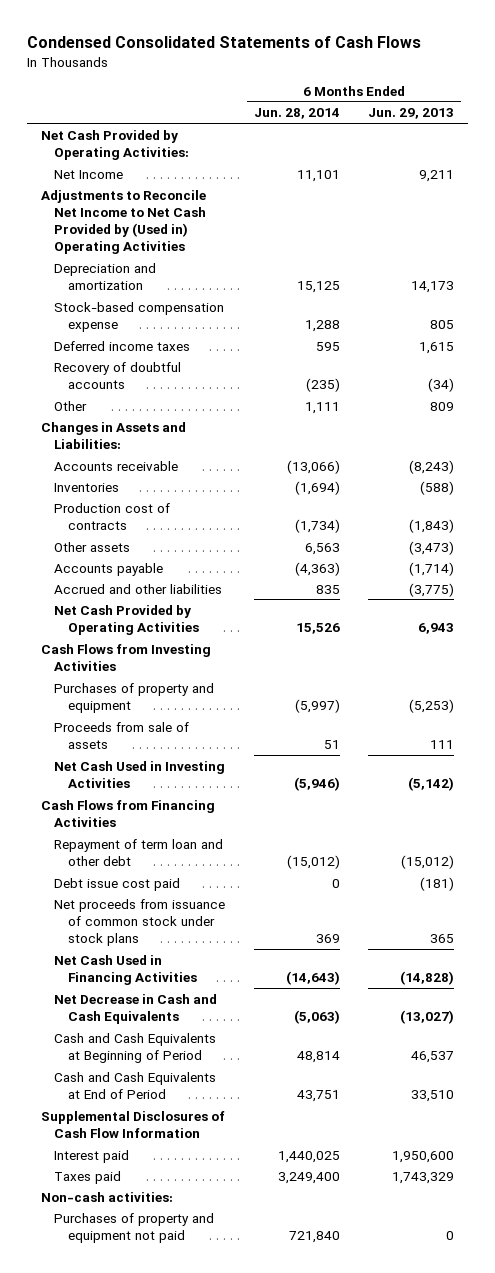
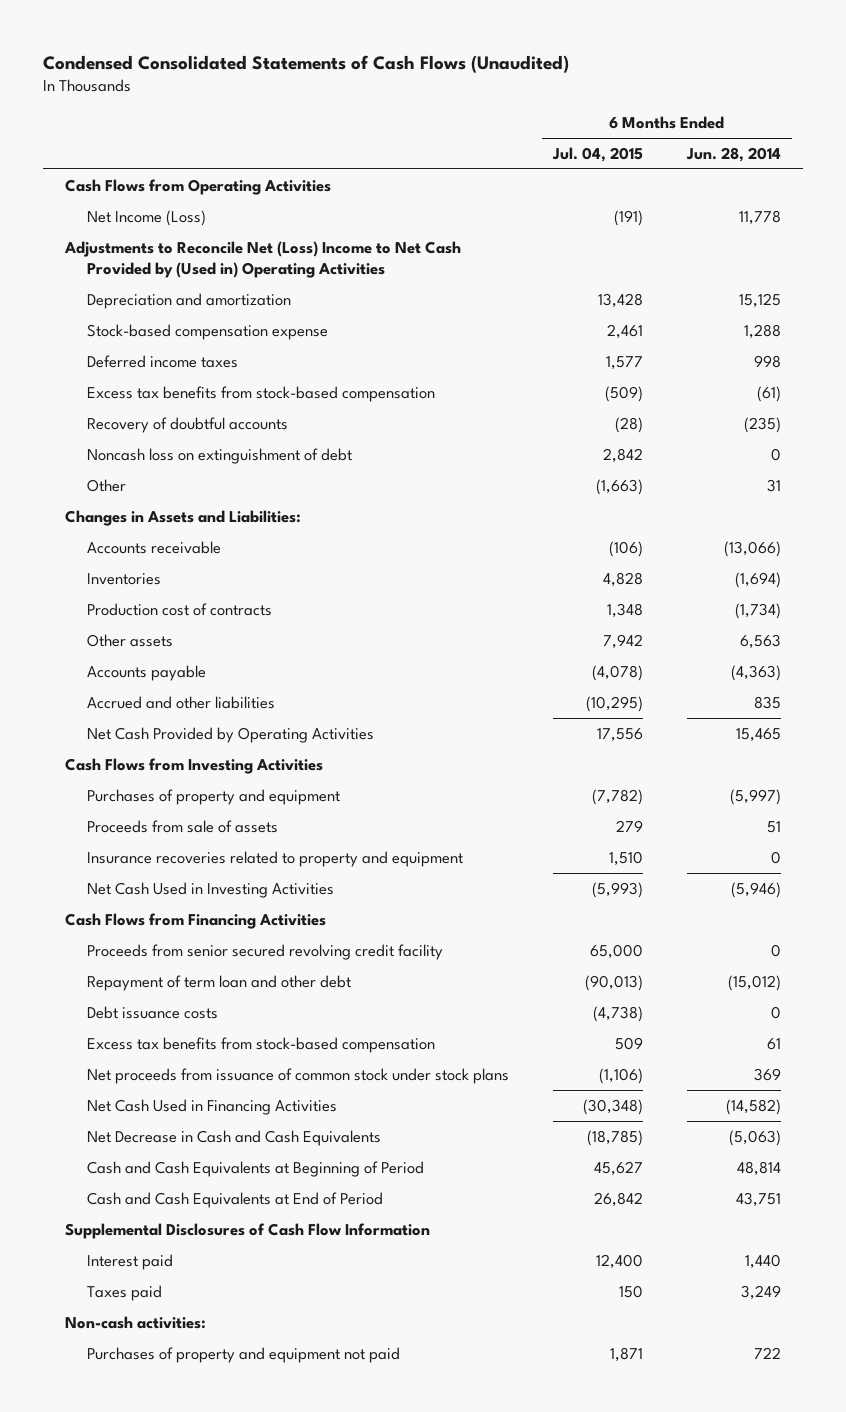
- Condensed Consolidated Statements of Cash Flows
+ Condensed Consolidated Statements of Cash Flows (Unaudited)
- | 6 Months Ended Jun. 28, 2014 | 6 Months Ended Jun. 29, 2013
+ | 6 Months Ended Jul. 04, 2015 | 6 Months Ended Jun. 28, 2014
- Net Cash Provided by Operating Activities:
- Net Income | 11,101 | 9,211
- Adjustments to Reconcile Net Income to Net Cash Provided by (Used in) Operating Activities
+ Cash Flows from Operating Activities
+ Net Income (Loss) | (191) | 11,778
+ Adjustments to Reconcile Net (Loss) Income to Net Cash Provided by (Used in) Operating Activities
- Deferred income taxes | 595 | 1,615
+ Deferred income taxes | 1,577 | 998
+ Excess tax benefits from stock-based compensation | (509) | (61)
- Other | 1,111 | 809
+ Noncash loss on extinguishment of debt | 2,842 | 0
+ Other | (1,663) | 31
- Net Cash Provided by Operating Activities | 15,526 | 6,943
+ Net Cash Provided by Operating Activities | 17,556 | 15,465
+ Insurance recoveries related to property and equipment | 1,510 | 0
+ Proceeds from senior secured revolving credit facility | 65,000 | 0
- Debt issue cost paid | 0 | (181)
+ Debt issuance costs | (4,738) | 0
+ Excess tax benefits from stock-based compensation | 509 | 61
- Net Cash Used in Financing Activities | (14,643) | (14,828)
+ Net Cash Used in Financing Activities | (30,348) | (14,582)
- Interest paid | 1,440,025 | 1,950,600
- Taxes paid | 3,249,400 | 1,743,329
+ Interest paid | 12,400 | 1,440
+ Taxes paid | 150 | 3,249
- Purchases of property and equipment not paid | 721,840 | 0
+ Purchases of property and equipment not paid | 1,871 | 722

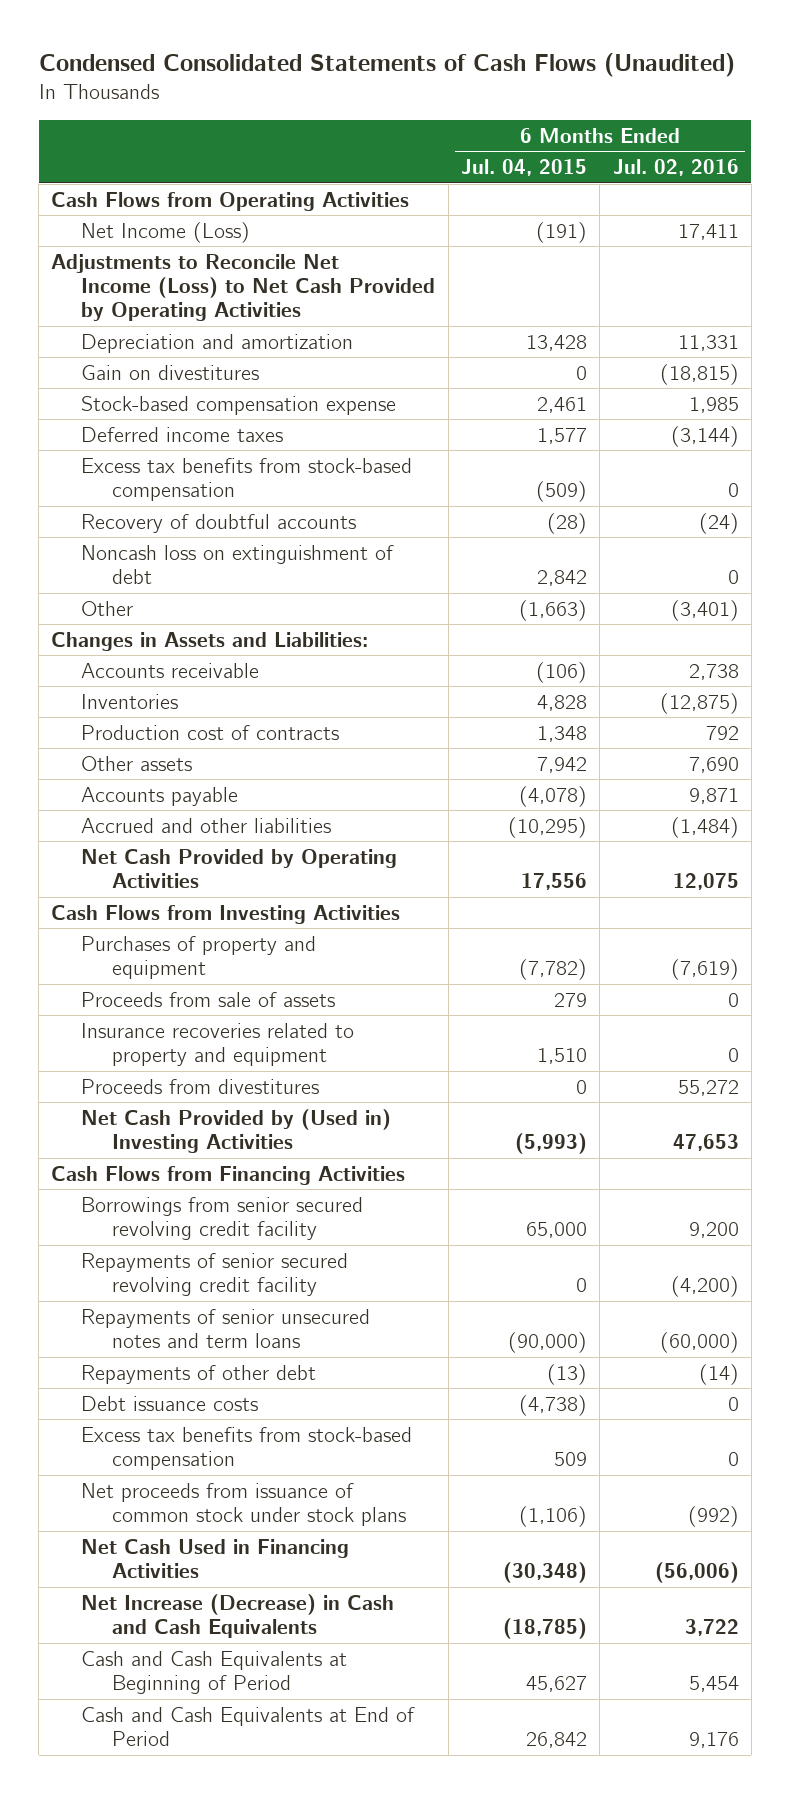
- | 6 Months Ended Jul. 04, 2015 | 6 Months Ended Jun. 28, 2014
+ | 6 Months Ended Jul. 04, 2015 | 6 Months Ended Jul. 02, 2016
- Adjustments to Reconcile Net (Loss) Income to Net Cash Provided by (Used in) Operating Activities
+ Adjustments to Reconcile Net Income (Loss) to Net Cash Provided by Operating Activities
+ Gain on divestitures | 0 | (18,815)
- Net Cash Used in Investing Activities | (5,993) | (5,946)
+ Proceeds from divestitures | 0 | 55,272
+ Net Cash Provided by (Used in) Investing Activities | (5,993) | 47,653
- Proceeds from senior secured revolving credit facility | 65,000 | 0
- Repayment of term loan and other debt | (90,013) | (15,012)
+ Borrowings from senior secured revolving credit facility | 65,000 | 9,200
+ Repayments of senior secured revolving credit facility | 0 | (4,200)
+ Repayments of senior unsecured notes and term loans | (90,000) | (60,000)
+ Repayments of other debt | (13) | (14)
- Net Decrease in Cash and Cash Equivalents | (18,785) | (5,063)
+ Net Increase (Decrease) in Cash and Cash Equivalents | (18,785) | 3,722
- Supplemental Disclosures of Cash Flow Information
- Interest paid | 12,400 | 1,440
- Taxes paid | 150 | 3,249
- Non-cash activities:
- Purchases of property and equipment not paid | 1,871 | 722

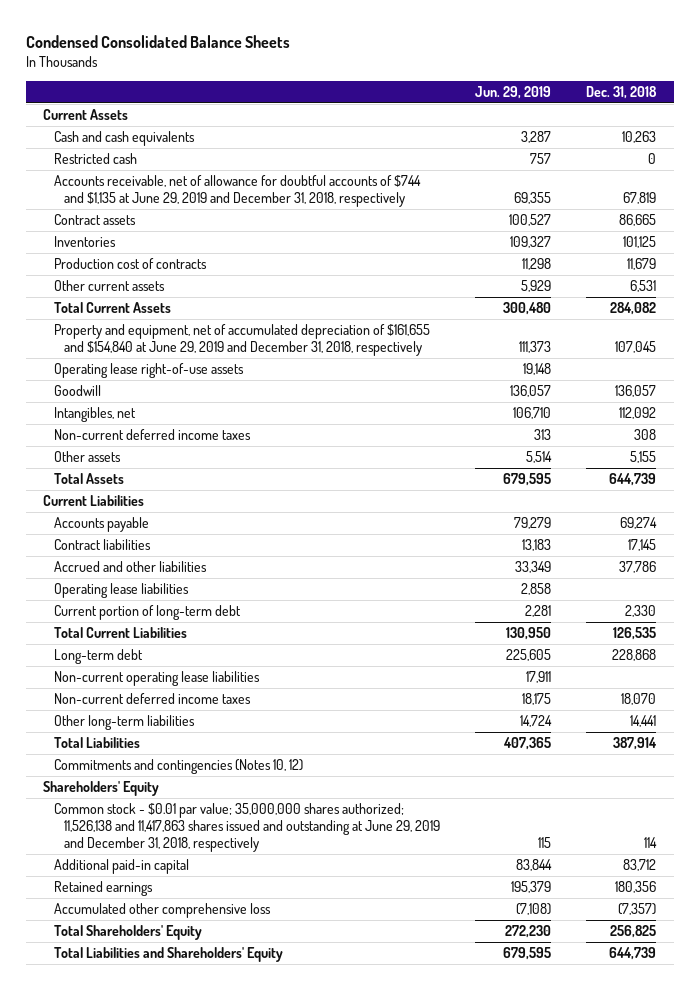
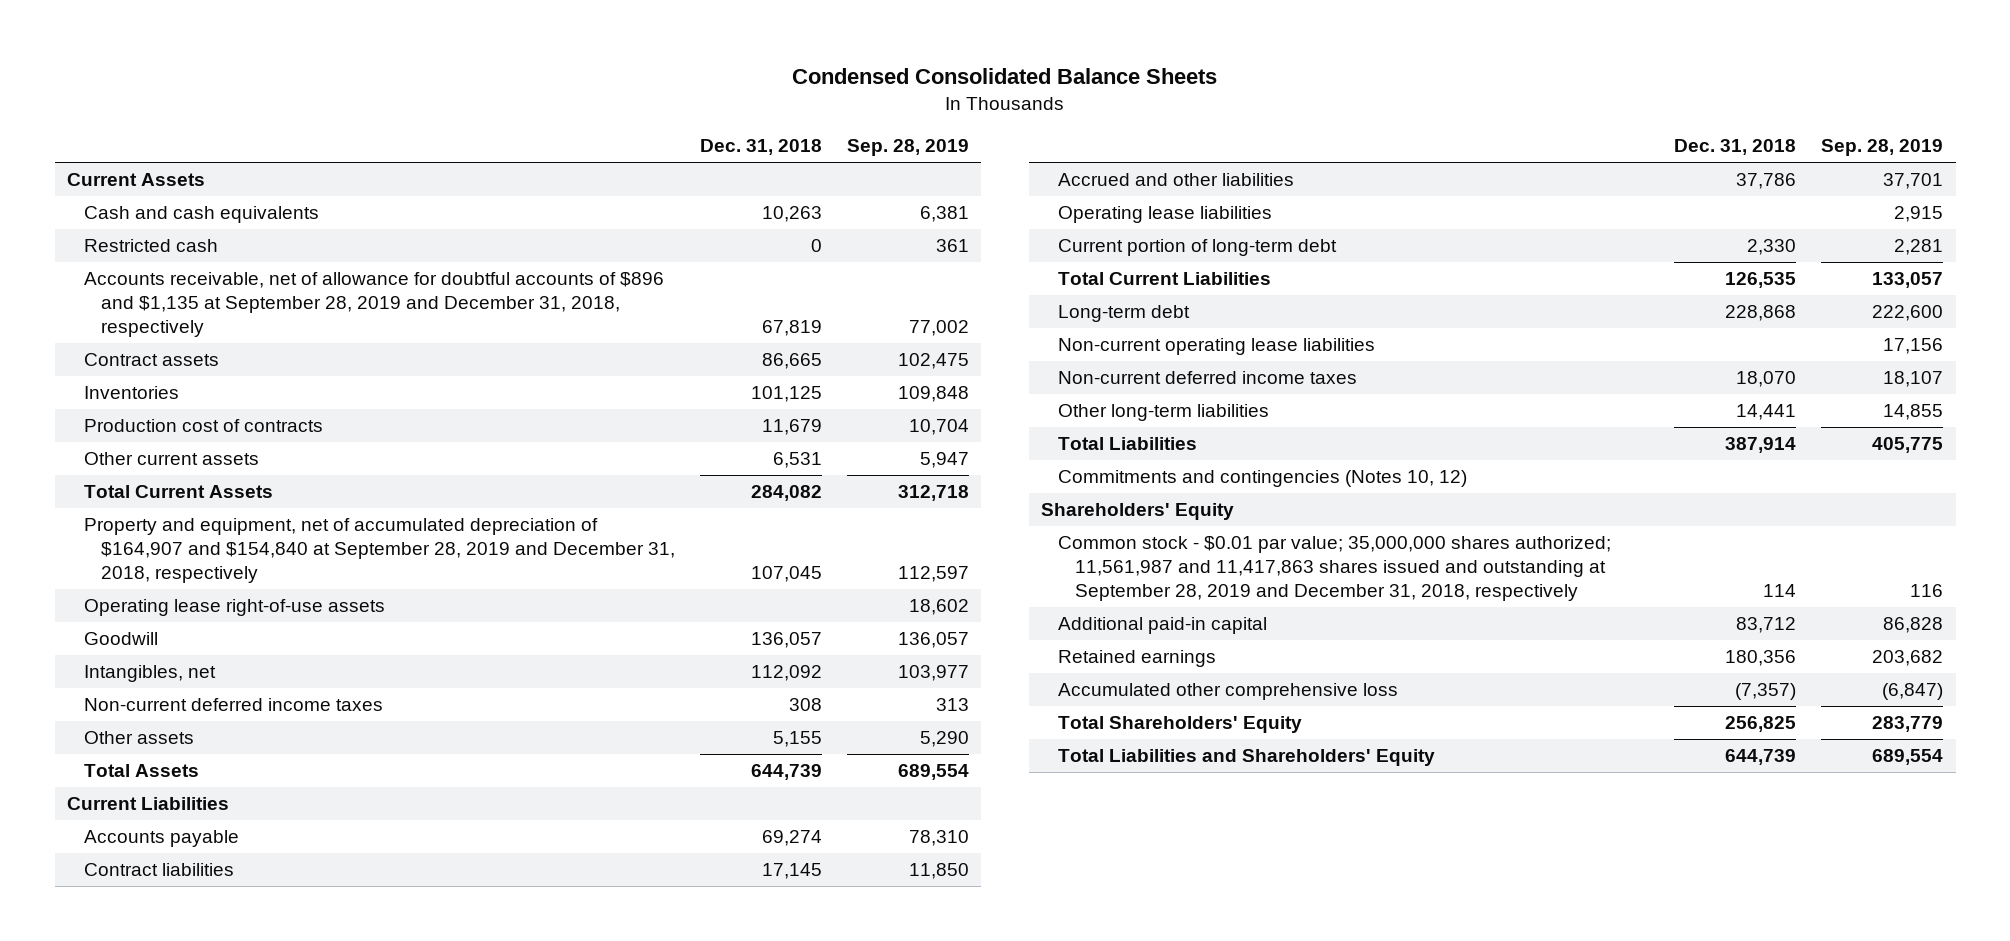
- | Jun. 29, 2019 | Dec. 31, 2018
+ | Dec. 31, 2018 | Sep. 28, 2019
- Accounts receivable, net of allowance for doubtful accounts of $744 and $1,135 at June 29, 2019 and December 31, 2018, respectively | 69,355 | 67,819
+ Accounts receivable, net of allowance for doubtful accounts of $896 and $1,135 at September 28, 2019 and December 31, 2018, respectively | 67,819 | 77,002
- Property and equipment, net of accumulated depreciation of $161,655 and $154,840 at June 29, 2019 and December 31, 2018, respectively | 111,373 | 107,045
+ Property and equipment, net of accumulated depreciation of $164,907 and $154,840 at September 28, 2019 and December 31, 2018, respectively | 107,045 | 112,597
- Common stock - $0.01 par value; 35,000,000 shares authorized; 11,526,138 and 11,417,863 shares issued and outstanding at June 29, 2019 and December 31, 2018, respectively | 115 | 114
+ Common stock - $0.01 par value; 35,000,000 shares authorized; 11,561,987 and 11,417,863 shares issued and outstanding at September 28, 2019 and December 31, 2018, respectively | 114 | 116

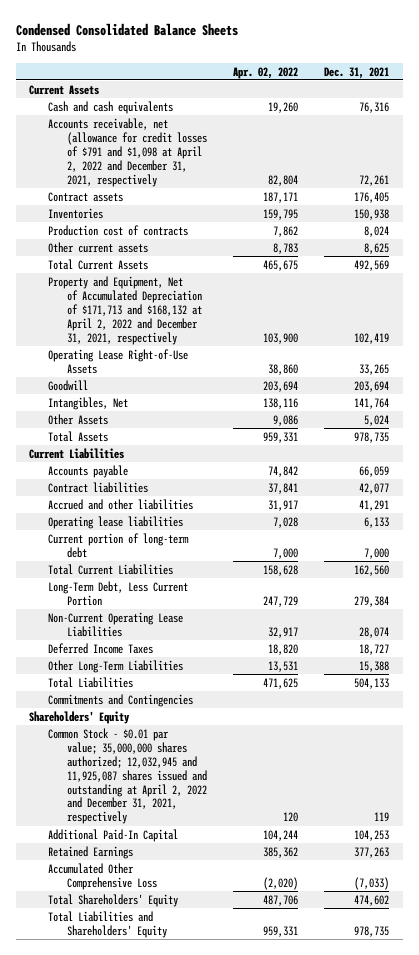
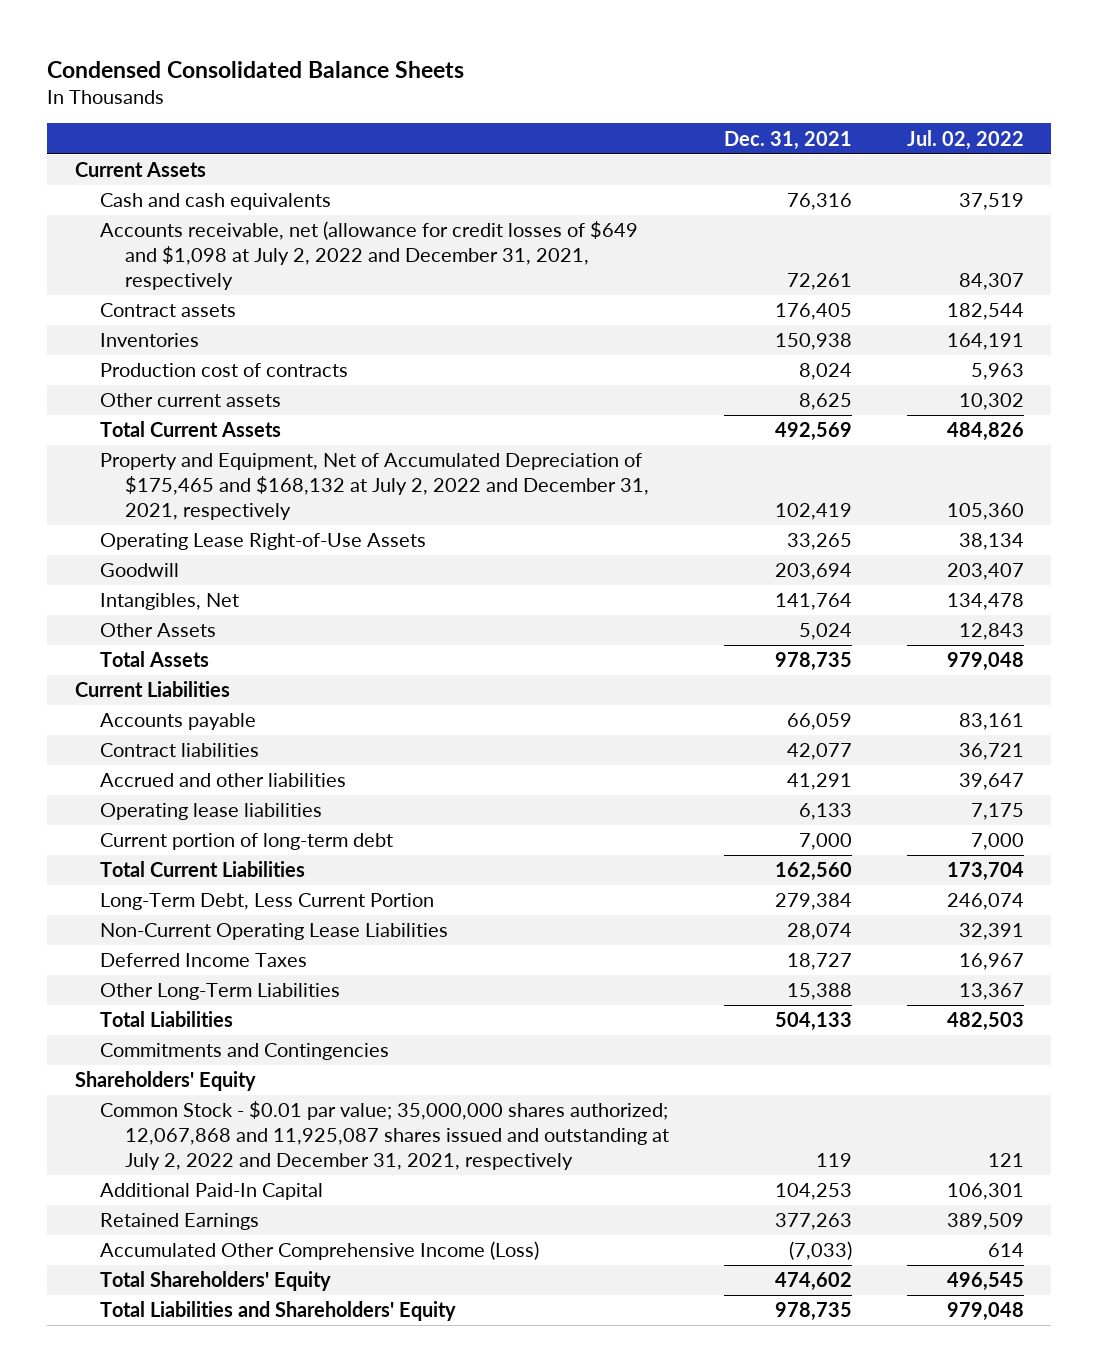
- | Apr. 02, 2022 | Dec. 31, 2021
+ | Dec. 31, 2021 | Jul. 02, 2022
- Accounts receivable, net (allowance for credit losses of $791 and $1,098 at April 2, 2022 and December 31, 2021, respectively | 82,804 | 72,261
+ Accounts receivable, net (allowance for credit losses of $649 and $1,098 at July 2, 2022 and December 31, 2021, respectively | 72,261 | 84,307
- Property and Equipment, Net of Accumulated Depreciation of $171,713 and $168,132 at April 2, 2022 and December 31, 2021, respectively | 103,900 | 102,419
+ Property and Equipment, Net of Accumulated Depreciation of $175,465 and $168,132 at July 2, 2022 and December 31, 2021, respectively | 102,419 | 105,360
- Common Stock - $0.01 par value; 35,000,000 shares authorized; 12,032,945 and 11,925,087 shares issued and outstanding at April 2, 2022 and December 31, 2021, respectively | 120 | 119
+ Common Stock - $0.01 par value; 35,000,000 shares authorized; 12,067,868 and 11,925,087 shares issued and outstanding at July 2, 2022 and December 31, 2021, respectively | 119 | 121
- Accumulated Other Comprehensive Loss | (2,020) | (7,033)
+ Accumulated Other Comprehensive Income (Loss) | (7,033) | 614

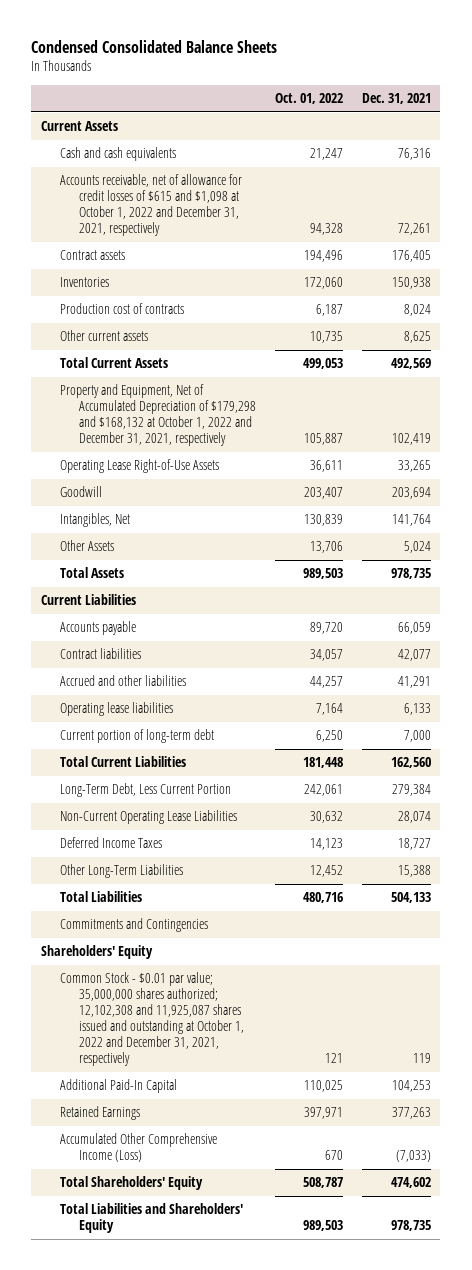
- | Dec. 31, 2021 | Jul. 02, 2022
+ | Oct. 01, 2022 | Dec. 31, 2021
- Accounts receivable, net (allowance for credit losses of $649 and $1,098 at July 2, 2022 and December 31, 2021, respectively | 72,261 | 84,307
+ Accounts receivable, net of allowance for credit losses of $615 and $1,098 at October 1, 2022 and December 31, 2021, respectively | 94,328 | 72,261
- Property and Equipment, Net of Accumulated Depreciation of $175,465 and $168,132 at July 2, 2022 and December 31, 2021, respectively | 102,419 | 105,360
+ Property and Equipment, Net of Accumulated Depreciation of $179,298 and $168,132 at October 1, 2022 and December 31, 2021, respectively | 105,887 | 102,419
- Common Stock - $0.01 par value; 35,000,000 shares authorized; 12,067,868 and 11,925,087 shares issued and outstanding at July 2, 2022 and December 31, 2021, respectively | 119 | 121
+ Common Stock - $0.01 par value; 35,000,000 shares authorized; 12,102,308 and 11,925,087 shares issued and outstanding at October 1, 2022 and December 31, 2021, respectively | 121 | 119

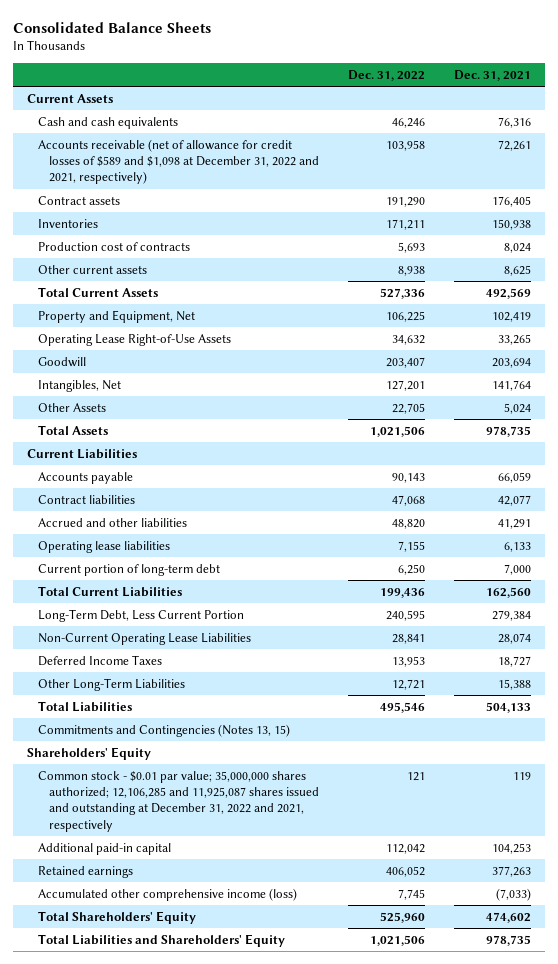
- Condensed Consolidated Balance Sheets
+ Consolidated Balance Sheets
- | Oct. 01, 2022 | Dec. 31, 2021
+ | Dec. 31, 2022 | Dec. 31, 2021
- Accounts receivable, net of allowance for credit losses of $615 and $1,098 at October 1, 2022 and December 31, 2021, respectively | 94,328 | 72,261
+ Accounts receivable (net of allowance for credit losses of $589 and $1,098 at December 31, 2022 and 2021, respectively) | 103,958 | 72,261
- Property and Equipment, Net of Accumulated Depreciation of $179,298 and $168,132 at October 1, 2022 and December 31, 2021, respectively | 105,887 | 102,419
+ Property and Equipment, Net | 106,225 | 102,419
- Commitments and Contingencies
+ Commitments and Contingencies (Notes 13, 15)
- Common Stock - $0.01 par value; 35,000,000 shares authorized; 12,102,308 and 11,925,087 shares issued and outstanding at October 1, 2022 and December 31, 2021, respectively | 121 | 119
- Additional Paid-In Capital | 110,025 | 104,253
- Retained Earnings | 397,971 | 377,263
- Accumulated Other Comprehensive Income (Loss) | 670 | (7,033)
+ Common stock - $0.01 par value; 35,000,000 shares authorized; 12,106,285 and 11,925,087 shares issued and outstanding at December 31, 2022 and 2021, respectively | 121 | 119
+ Additional paid-in capital | 112,042 | 104,253
+ Retained earnings | 406,052 | 377,263
+ Accumulated other comprehensive income (loss) | 7,745 | (7,033)

